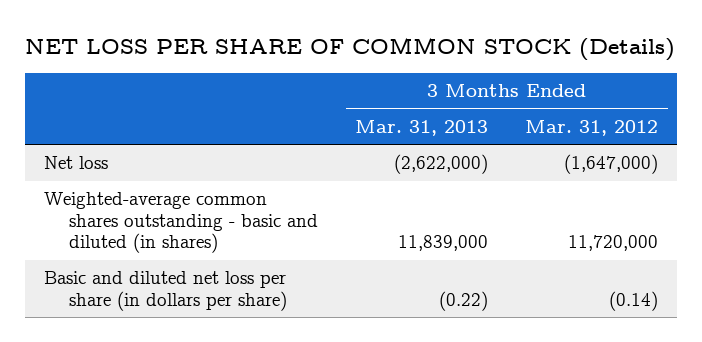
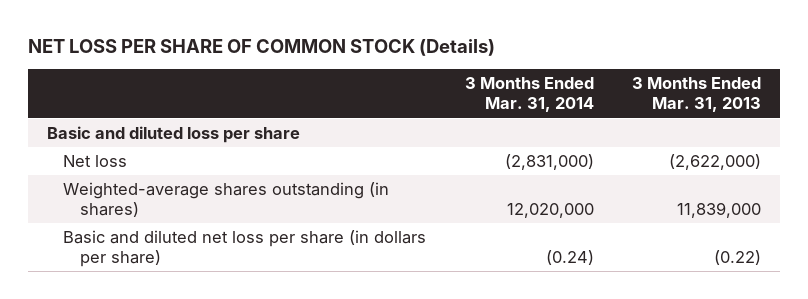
- | 3 Months Ended Mar. 31, 2013 | 3 Months Ended Mar. 31, 2012
+ | 3 Months Ended Mar. 31, 2014 | 3 Months Ended Mar. 31, 2013
+ Basic and diluted loss per share
- Weighted-average common shares outstanding - basic and diluted (in shares) | 11,839,000 | 11,720,000
+ Weighted-average shares outstanding (in shares) | 12,020,000 | 11,839,000

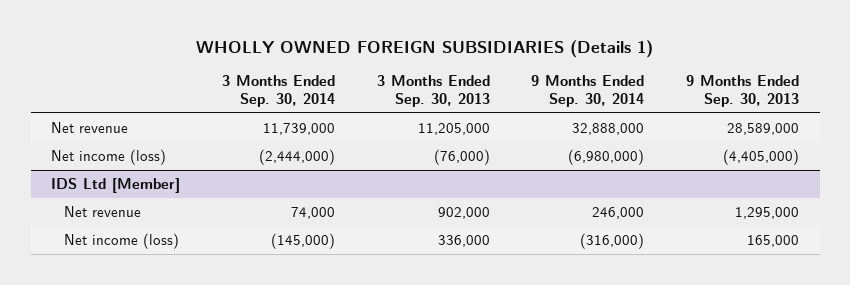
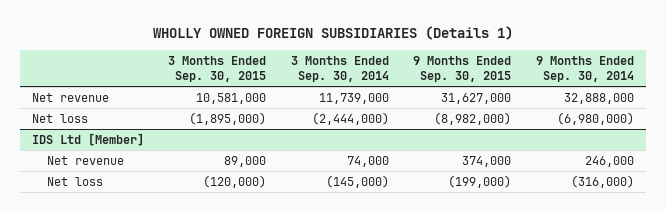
- | 3 Months Ended Sep. 30, 2014 | 3 Months Ended Sep. 30, 2013 | 9 Months Ended Sep. 30, 2014 | 9 Months Ended Sep. 30, 2013
+ | 3 Months Ended Sep. 30, 2015 | 3 Months Ended Sep. 30, 2014 | 9 Months Ended Sep. 30, 2015 | 9 Months Ended Sep. 30, 2014
- Net income (loss) | (2,444,000) | (76,000) | (6,980,000) | (4,405,000)
+ Net loss | (1,895,000) | (2,444,000) | (8,982,000) | (6,980,000)
@ IDS Ltd [Member]
- Net income (loss) | (145,000) | 336,000 | (316,000) | 165,000
+ Net loss | (120,000) | (145,000) | (199,000) | (316,000)

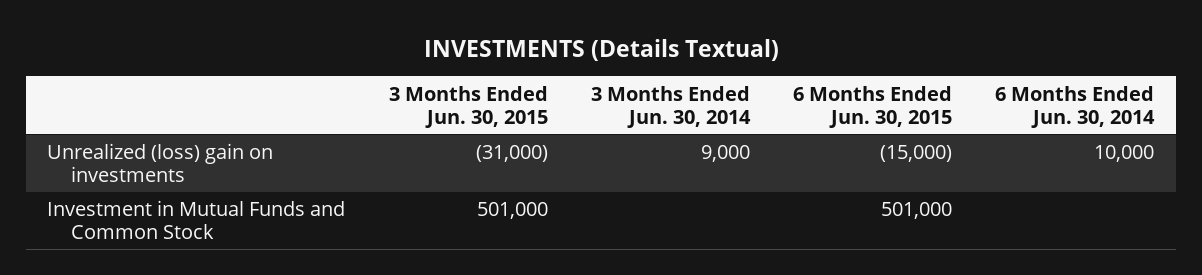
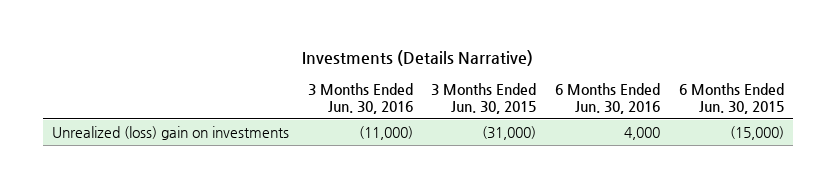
- INVESTMENTS (Details Textual)
+ Investments (Details Narrative)
- | 3 Months Ended Jun. 30, 2015 | 3 Months Ended Jun. 30, 2014 | 6 Months Ended Jun. 30, 2015 | 6 Months Ended Jun. 30, 2014
+ | 3 Months Ended Jun. 30, 2016 | 3 Months Ended Jun. 30, 2015 | 6 Months Ended Jun. 30, 2016 | 6 Months Ended Jun. 30, 2015
- Investment in Mutual Funds and Common Stock | 501,000 | | 501,000 |

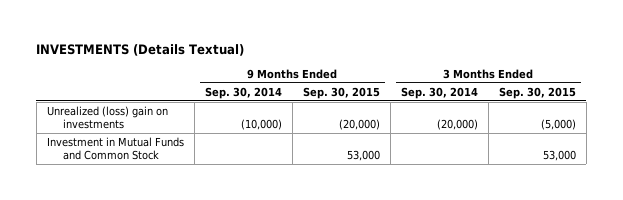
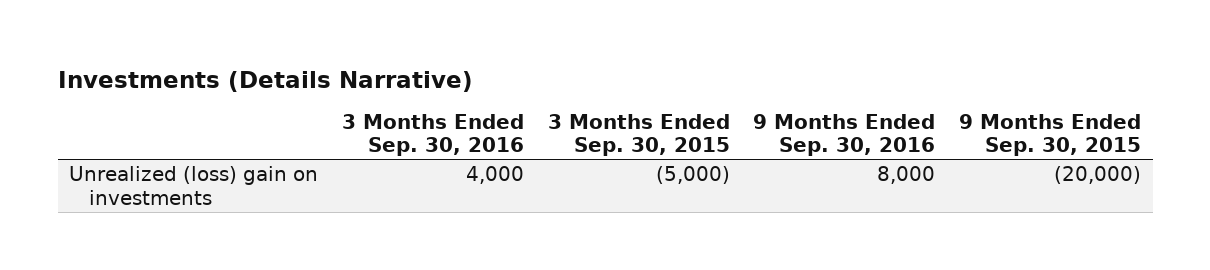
- INVESTMENTS (Details Textual)
+ Investments (Details Narrative)
- | 9 Months Ended Sep. 30, 2014 | 9 Months Ended Sep. 30, 2015 | 3 Months Ended Sep. 30, 2014 | 3 Months Ended Sep. 30, 2015
+ | 3 Months Ended Sep. 30, 2016 | 3 Months Ended Sep. 30, 2015 | 9 Months Ended Sep. 30, 2016 | 9 Months Ended Sep. 30, 2015
- Investment in Mutual Funds and Common Stock | | 53,000 | | 53,000

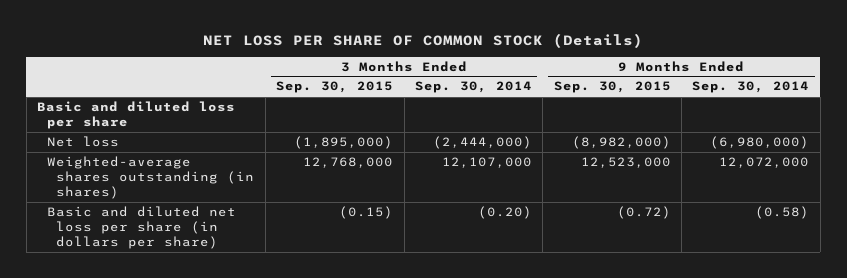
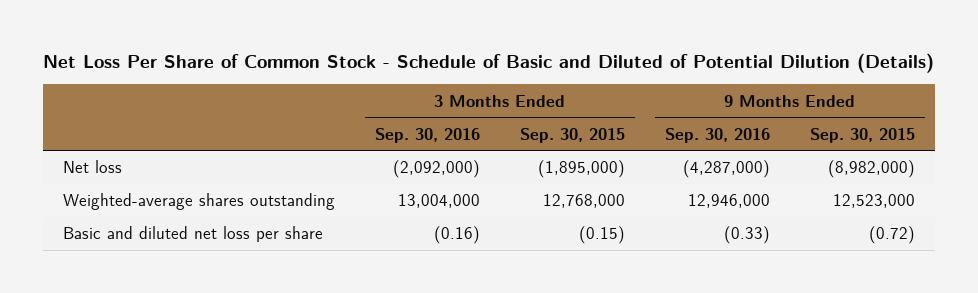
- NET LOSS PER SHARE OF COMMON STOCK (Details)
+ Net Loss Per Share of Common Stock - Schedule of Basic and Diluted of Potential Dilution (Details)
- | 3 Months Ended Sep. 30, 2015 | 3 Months Ended Sep. 30, 2014 | 9 Months Ended Sep. 30, 2015 | 9 Months Ended Sep. 30, 2014
+ | 3 Months Ended Sep. 30, 2016 | 3 Months Ended Sep. 30, 2015 | 9 Months Ended Sep. 30, 2016 | 9 Months Ended Sep. 30, 2015
- Basic and diluted loss per share
- Weighted-average shares outstanding (in shares) | 12,768,000 | 12,107,000 | 12,523,000 | 12,072,000
- Basic and diluted net loss per share (in dollars per share) | (0.15) | (0.20) | (0.72) | (0.58)
+ Weighted-average shares outstanding | 13,004,000 | 12,768,000 | 12,946,000 | 12,523,000
+ Basic and diluted net loss per share | (0.16) | (0.15) | (0.33) | (0.72)

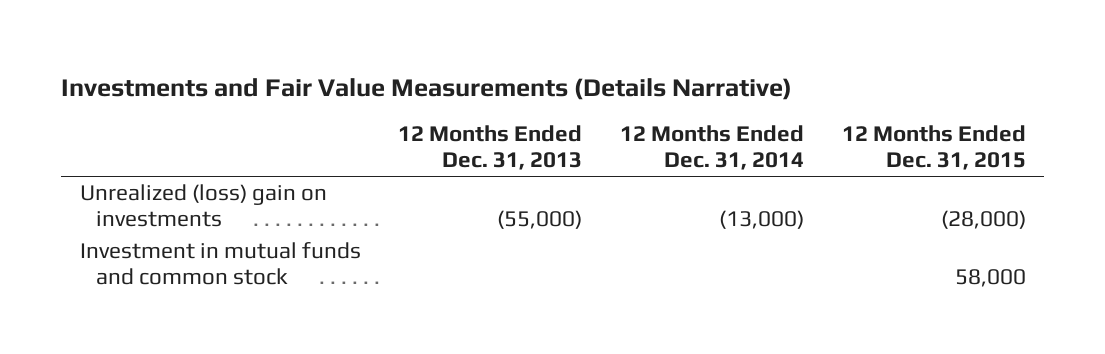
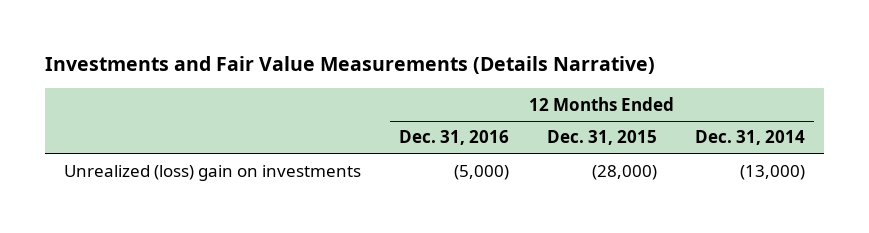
- | 12 Months Ended Dec. 31, 2013 | 12 Months Ended Dec. 31, 2014 | 12 Months Ended Dec. 31, 2015
+ | 12 Months Ended Dec. 31, 2016 | 12 Months Ended Dec. 31, 2015 | 12 Months Ended Dec. 31, 2014
- Investment in mutual funds and common stock | | | 58,000

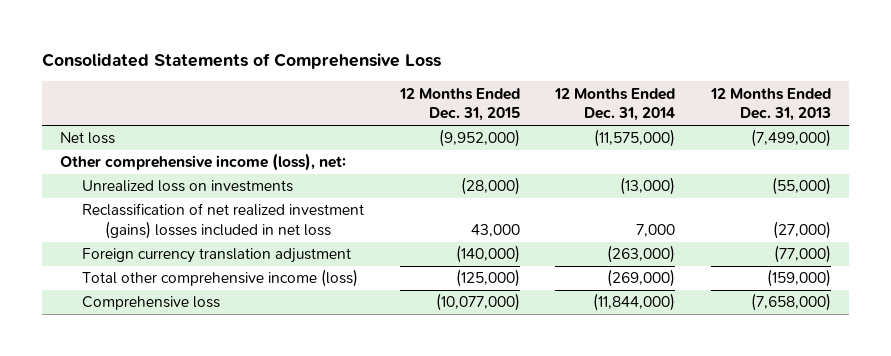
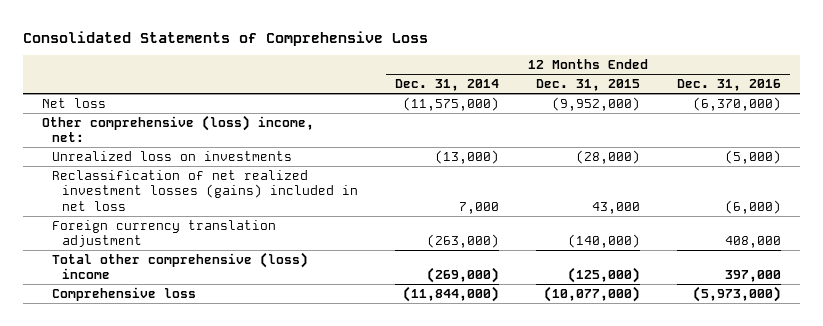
- | 12 Months Ended Dec. 31, 2015 | 12 Months Ended Dec. 31, 2014 | 12 Months Ended Dec. 31, 2013
+ | 12 Months Ended Dec. 31, 2014 | 12 Months Ended Dec. 31, 2015 | 12 Months Ended Dec. 31, 2016
- Other comprehensive income (loss), net:
+ Other comprehensive (loss) income, net:
- Reclassification of net realized investment (gains) losses included in net loss | 43,000 | 7,000 | (27,000)
+ Reclassification of net realized investment losses (gains) included in net loss | 7,000 | 43,000 | (6,000)
- Total other comprehensive income (loss) | (125,000) | (269,000) | (159,000)
+ Total other comprehensive (loss) income | (269,000) | (125,000) | 397,000

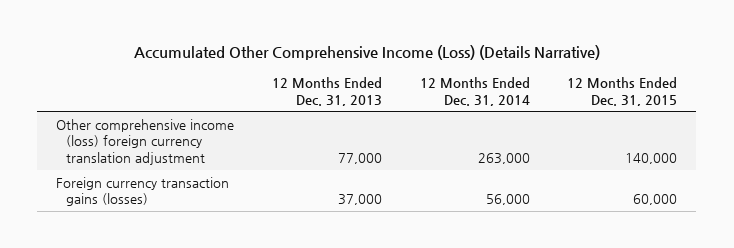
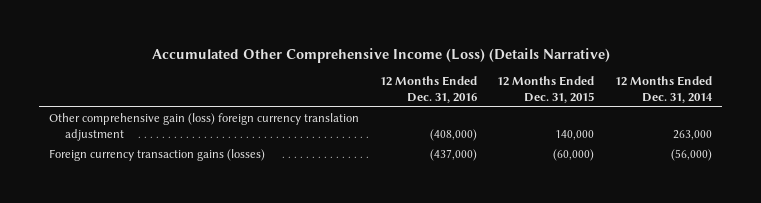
- | 12 Months Ended Dec. 31, 2013 | 12 Months Ended Dec. 31, 2014 | 12 Months Ended Dec. 31, 2015
+ | 12 Months Ended Dec. 31, 2016 | 12 Months Ended Dec. 31, 2015 | 12 Months Ended Dec. 31, 2014
- Other comprehensive income (loss) foreign currency translation adjustment | 77,000 | 263,000 | 140,000
- Foreign currency transaction gains (losses) | 37,000 | 56,000 | 60,000
+ Other comprehensive gain (loss) foreign currency translation adjustment | (408,000) | 140,000 | 263,000
+ Foreign currency transaction gains (losses) | (437,000) | (60,000) | (56,000)

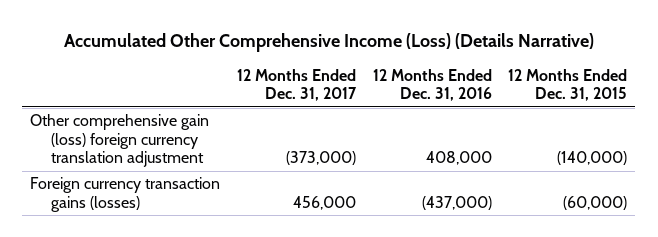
- | 12 Months Ended Dec. 31, 2016 | 12 Months Ended Dec. 31, 2015 | 12 Months Ended Dec. 31, 2014
+ | 12 Months Ended Dec. 31, 2017 | 12 Months Ended Dec. 31, 2016 | 12 Months Ended Dec. 31, 2015
- Other comprehensive gain (loss) foreign currency translation adjustment | (408,000) | 140,000 | 263,000
+ Other comprehensive gain (loss) foreign currency translation adjustment | (373,000) | 408,000 | (140,000)

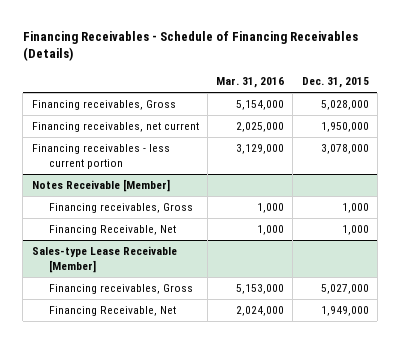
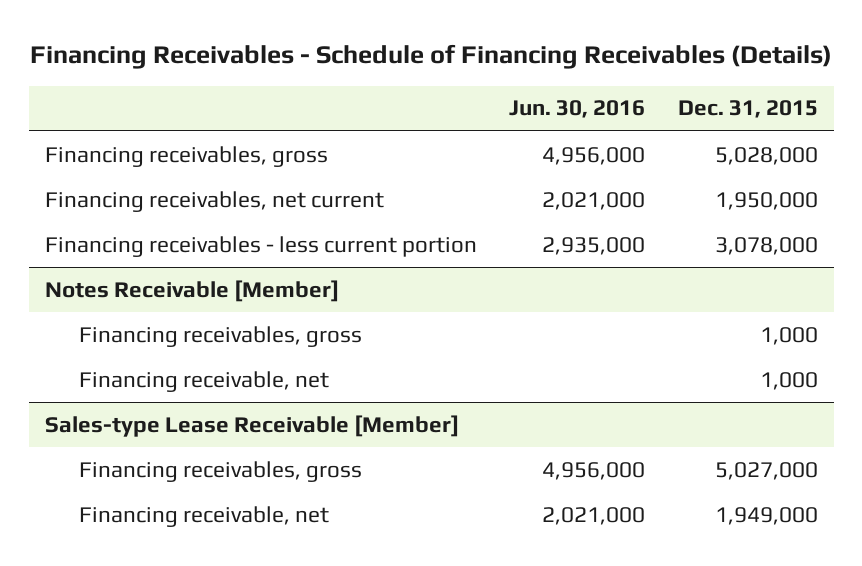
- | Mar. 31, 2016 | Dec. 31, 2015
+ | Jun. 30, 2016 | Dec. 31, 2015
- Financing receivables, Gross | 5,154,000 | 5,028,000
+ Financing receivables, gross | 4,956,000 | 5,028,000
@ Notes Receivable [Member]
- Financing receivables, Gross | 1,000 | 1,000
- Financing Receivable, Net | 1,000 | 1,000
+ Financing receivables, gross | | 1,000
+ Financing receivable, net | | 1,000
@ Sales-type Lease Receivable [Member]
- Financing receivables, Gross | 5,153,000 | 5,027,000
- Financing Receivable, Net | 2,024,000 | 1,949,000
+ Financing receivables, gross | 4,956,000 | 5,027,000
+ Financing receivable, net | 2,021,000 | 1,949,000

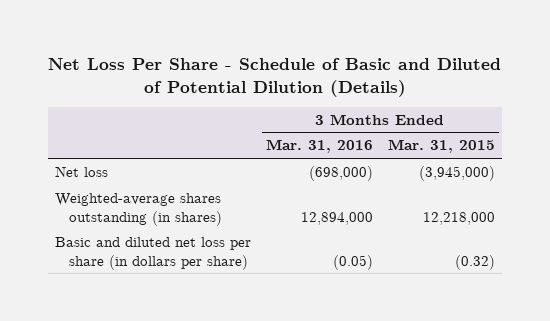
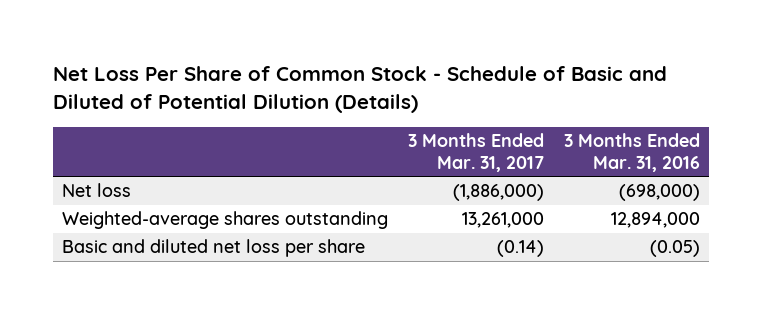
- Net Loss Per Share - Schedule of Basic and Diluted of Potential Dilution (Details)
+ Net Loss Per Share of Common Stock - Schedule of Basic and Diluted of Potential Dilution (Details)
- | 3 Months Ended Mar. 31, 2016 | 3 Months Ended Mar. 31, 2015
+ | 3 Months Ended Mar. 31, 2017 | 3 Months Ended Mar. 31, 2016
- Weighted-average shares outstanding (in shares) | 12,894,000 | 12,218,000
- Basic and diluted net loss per share (in dollars per share) | (0.05) | (0.32)
+ Weighted-average shares outstanding | 13,261,000 | 12,894,000
+ Basic and diluted net loss per share | (0.14) | (0.05)

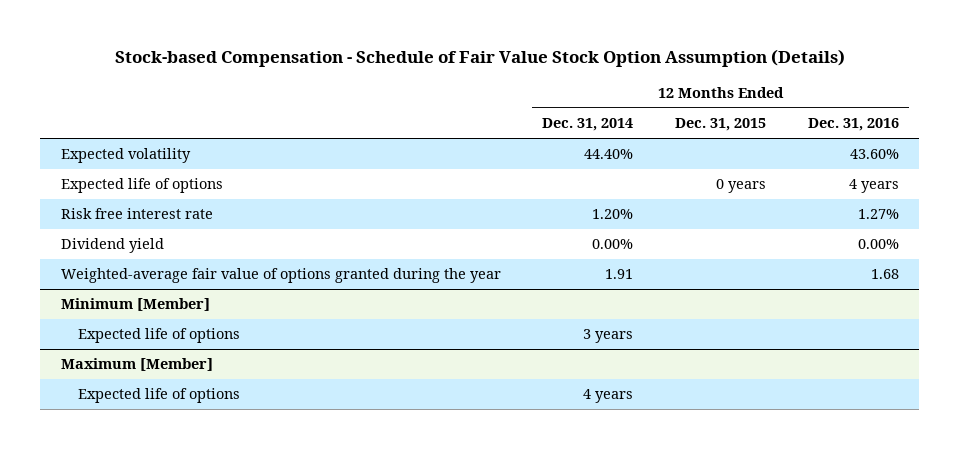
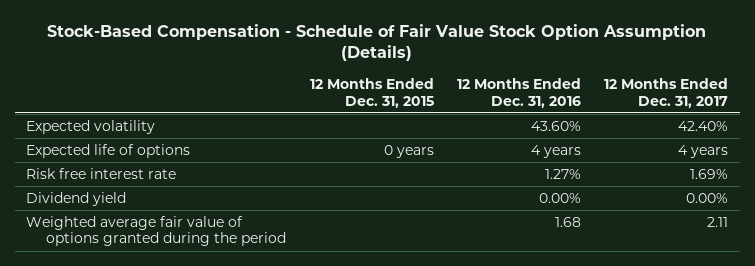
- Stock-based Compensation - Schedule of Fair Value Stock Option Assumption (Details)
+ Stock-Based Compensation - Schedule of Fair Value Stock Option Assumption (Details)
- | 12 Months Ended Dec. 31, 2014 | 12 Months Ended Dec. 31, 2015 | 12 Months Ended Dec. 31, 2016
+ | 12 Months Ended Dec. 31, 2015 | 12 Months Ended Dec. 31, 2016 | 12 Months Ended Dec. 31, 2017
- Weighted-average fair value of options granted during the year | 1.91 | | 1.68
- Minimum [Member]
- Expected life of options | 3 years | |
- Maximum [Member]
- Expected life of options | 4 years | |
+ Weighted average fair value of options granted during the period | | 1.68 | 2.11

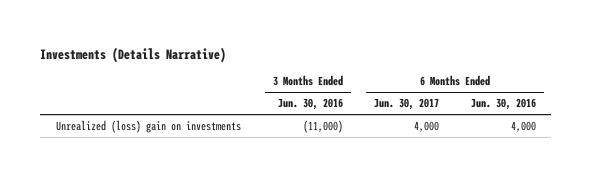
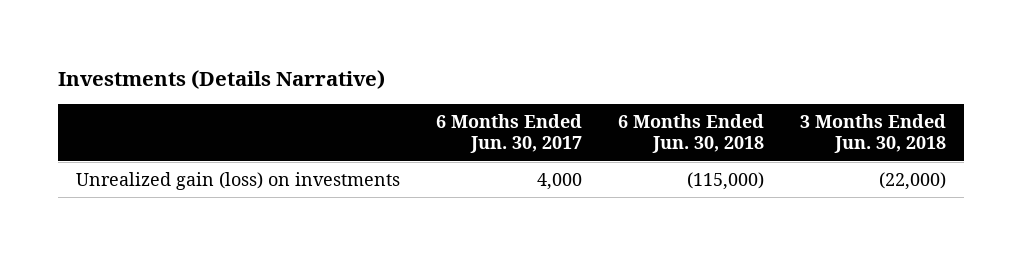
- | 3 Months Ended Jun. 30, 2016 | 6 Months Ended Jun. 30, 2017 | 6 Months Ended Jun. 30, 2016
+ | 6 Months Ended Jun. 30, 2017 | 6 Months Ended Jun. 30, 2018 | 3 Months Ended Jun. 30, 2018
- Unrealized (loss) gain on investments | (11,000) | 4,000 | 4,000
+ Unrealized gain (loss) on investments | 4,000 | (115,000) | (22,000)

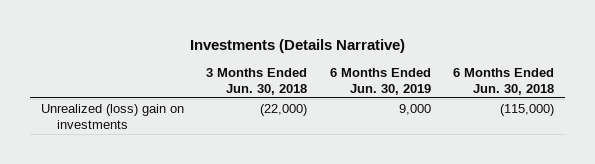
- | 6 Months Ended Jun. 30, 2017 | 6 Months Ended Jun. 30, 2018 | 3 Months Ended Jun. 30, 2018
+ | 3 Months Ended Jun. 30, 2018 | 6 Months Ended Jun. 30, 2019 | 6 Months Ended Jun. 30, 2018
- Unrealized gain (loss) on investments | 4,000 | (115,000) | (22,000)
+ Unrealized (loss) gain on investments | (22,000) | 9,000 | (115,000)

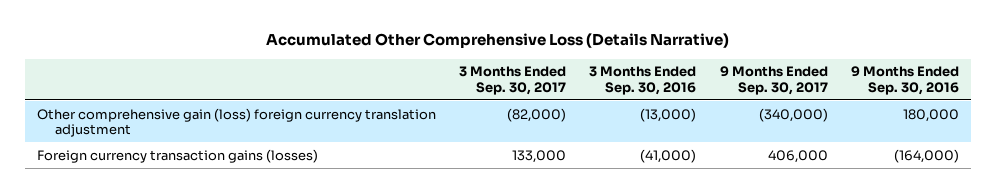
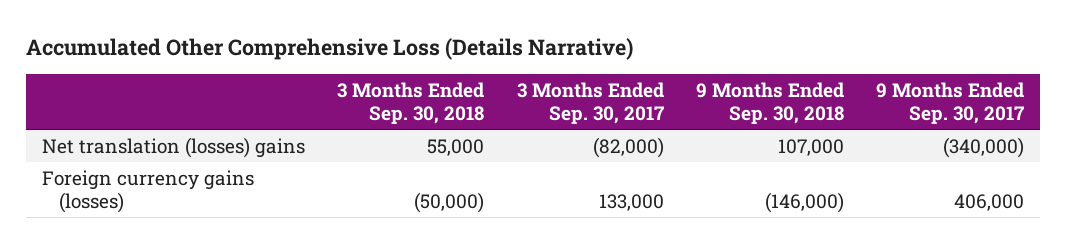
- | 3 Months Ended Sep. 30, 2017 | 3 Months Ended Sep. 30, 2016 | 9 Months Ended Sep. 30, 2017 | 9 Months Ended Sep. 30, 2016
+ | 3 Months Ended Sep. 30, 2018 | 3 Months Ended Sep. 30, 2017 | 9 Months Ended Sep. 30, 2018 | 9 Months Ended Sep. 30, 2017
- Other comprehensive gain (loss) foreign currency translation adjustment | (82,000) | (13,000) | (340,000) | 180,000
- Foreign currency transaction gains (losses) | 133,000 | (41,000) | 406,000 | (164,000)
+ Net translation (losses) gains | 55,000 | (82,000) | 107,000 | (340,000)
+ Foreign currency gains (losses) | (50,000) | 133,000 | (146,000) | 406,000

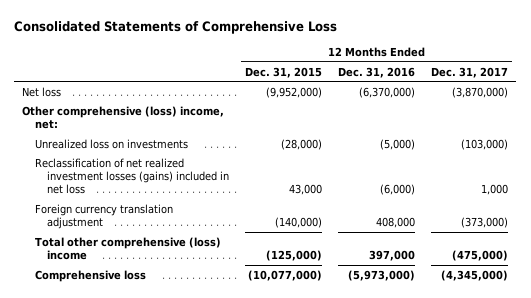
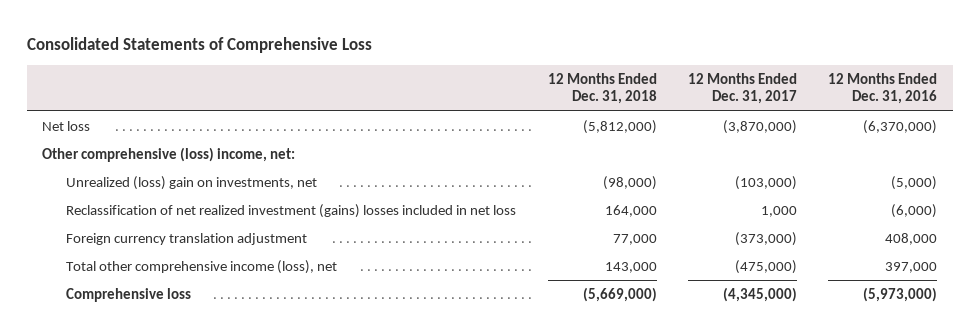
- | 12 Months Ended Dec. 31, 2015 | 12 Months Ended Dec. 31, 2016 | 12 Months Ended Dec. 31, 2017
+ | 12 Months Ended Dec. 31, 2018 | 12 Months Ended Dec. 31, 2017 | 12 Months Ended Dec. 31, 2016
- Unrealized loss on investments | (28,000) | (5,000) | (103,000)
- Reclassification of net realized investment losses (gains) included in net loss | 43,000 | (6,000) | 1,000
+ Unrealized (loss) gain on investments, net | (98,000) | (103,000) | (5,000)
+ Reclassification of net realized investment (gains) losses included in net loss | 164,000 | 1,000 | (6,000)
- Total other comprehensive (loss) income | (125,000) | 397,000 | (475,000)
+ Total other comprehensive income (loss), net | 143,000 | (475,000) | 397,000

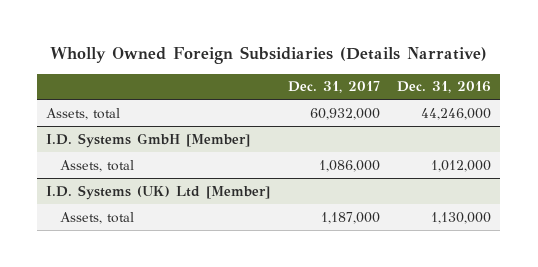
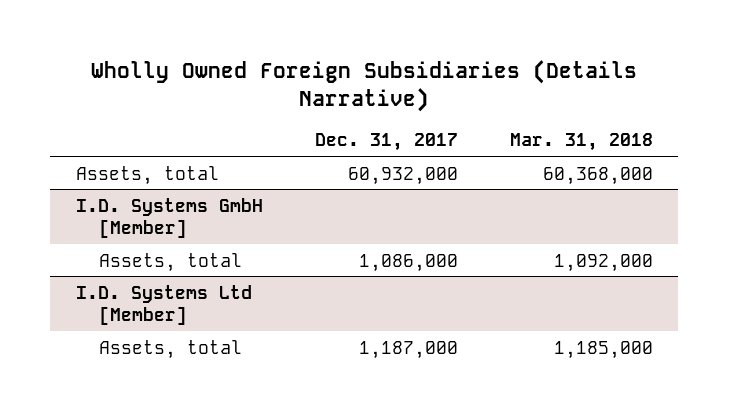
- | Dec. 31, 2017 | Dec. 31, 2016
+ | Dec. 31, 2017 | Mar. 31, 2018
- I.D. Systems (UK) Ltd [Member]
+ I.D. Systems Ltd [Member]

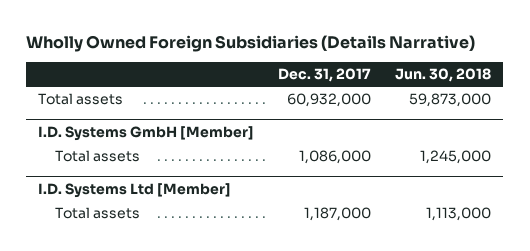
- | Dec. 31, 2017 | Mar. 31, 2018
+ | Dec. 31, 2017 | Jun. 30, 2018
- Assets, total | 60,932,000 | 60,368,000
+ Total assets | 60,932,000 | 59,873,000
@ I.D. Systems GmbH [Member]
- Assets, total | 1,086,000 | 1,092,000
+ Total assets | 1,086,000 | 1,245,000
@ I.D. Systems Ltd [Member]
- Assets, total | 1,187,000 | 1,185,000
+ Total assets | 1,187,000 | 1,113,000

